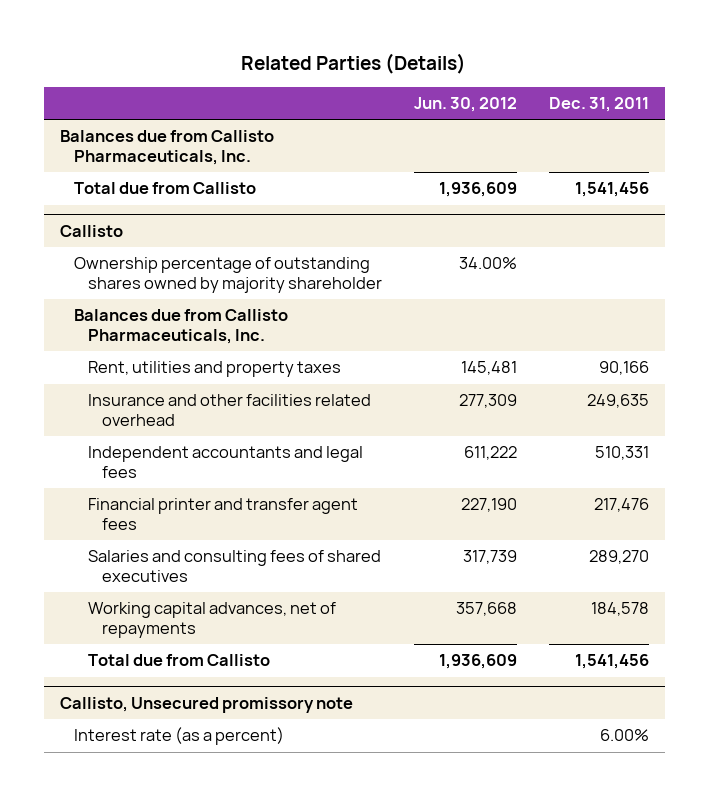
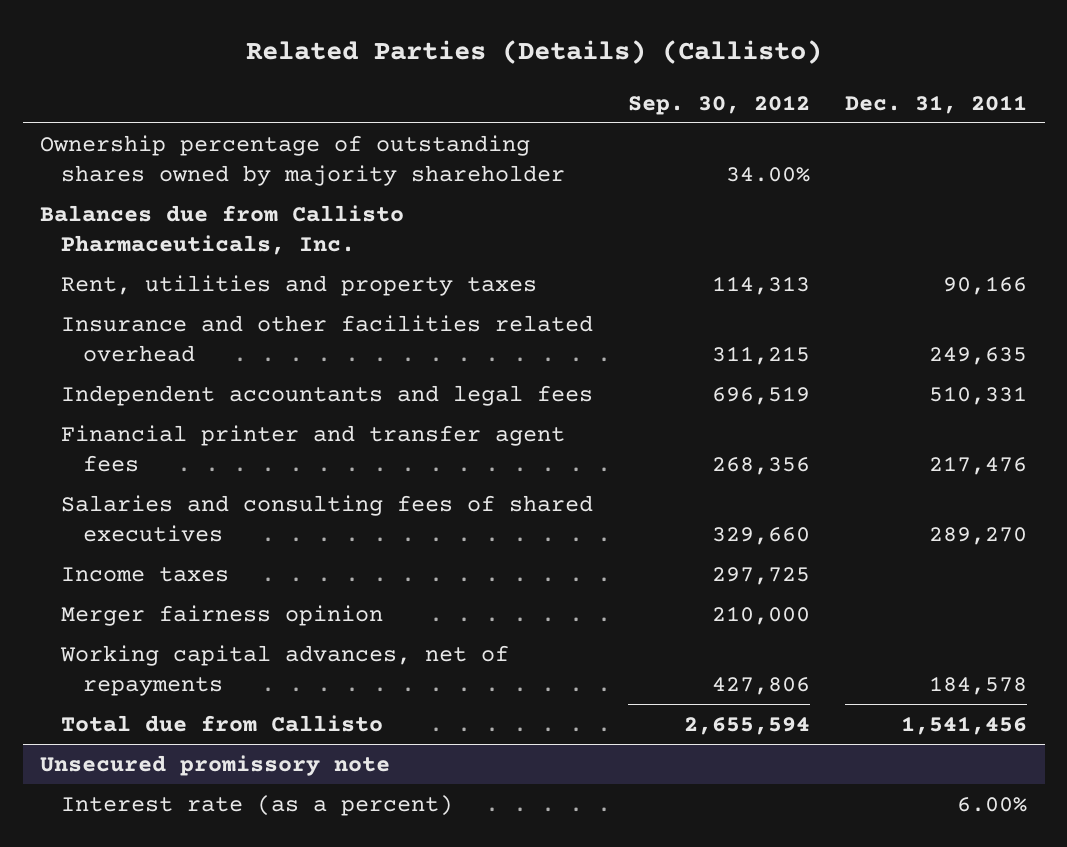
- Related Parties (Details)
+ Related Parties (Details) (Callisto)
- | Jun. 30, 2012 | Dec. 31, 2011
+ | Sep. 30, 2012 | Dec. 31, 2011
- Balances due from Callisto Pharmaceuticals, Inc.
- Total due from Callisto | 1,936,609 | 1,541,456
- Callisto
+ Income taxes | 297,725 |
+ Merger fairness opinion | 210,000 |
- Callisto, Unsecured promissory note
+ Unsecured promissory note

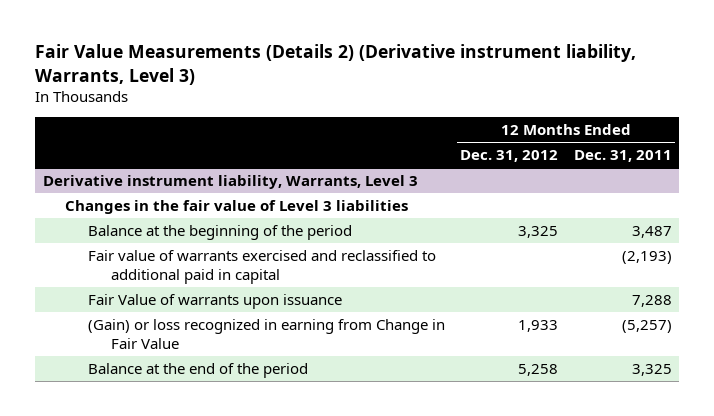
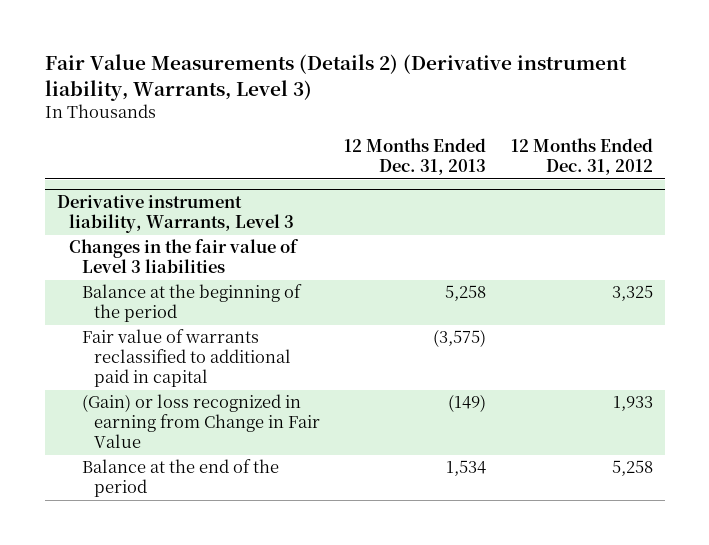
- | 12 Months Ended Dec. 31, 2012 | 12 Months Ended Dec. 31, 2011
+ | 12 Months Ended Dec. 31, 2013 | 12 Months Ended Dec. 31, 2012
@ Derivative instrument liability, Warrants, Level 3
- Fair value of warrants exercised and reclassified to additional paid in capital | | (2,193)
- Fair Value of warrants upon issuance | | 7,288
+ Fair value of warrants reclassified to additional paid in capital | (3,575) |

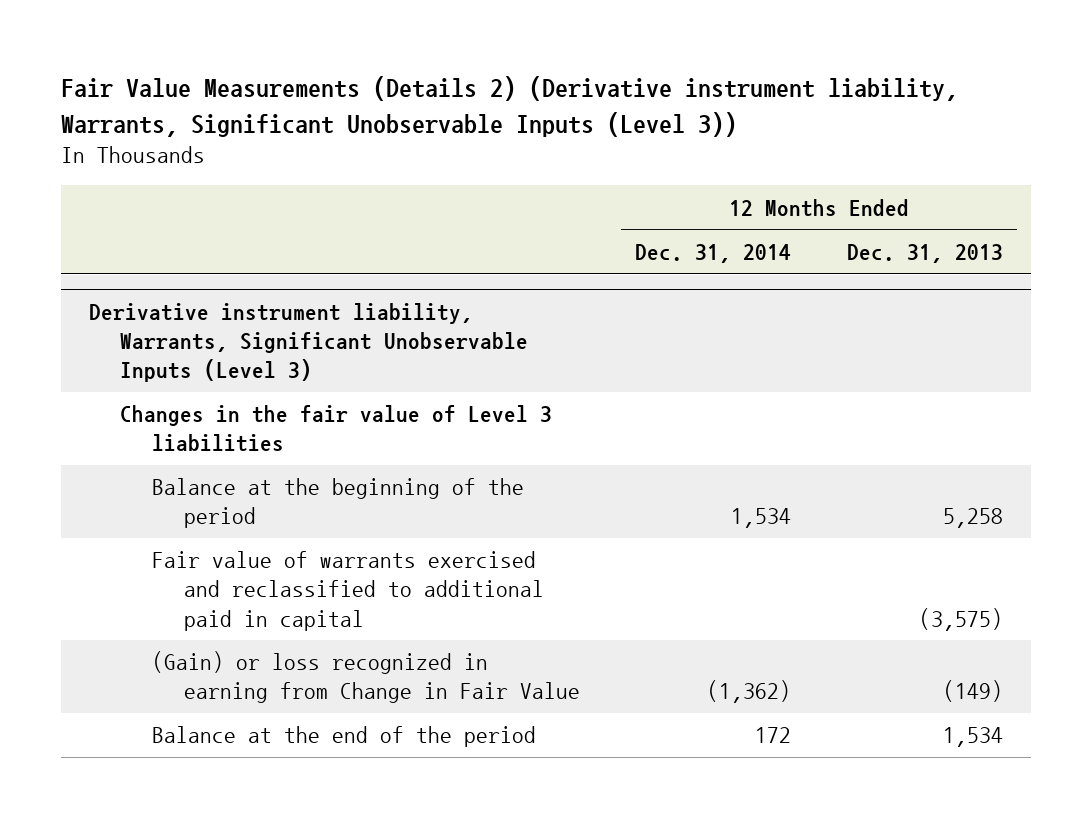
- Fair Value Measurements (Details 2) (Derivative instrument liability, Warrants, Level 3)
+ Fair Value Measurements (Details 2) (Derivative instrument liability, Warrants, Significant Unobservable Inputs (Level 3))
- | 12 Months Ended Dec. 31, 2013 | 12 Months Ended Dec. 31, 2012
+ | 12 Months Ended Dec. 31, 2014 | 12 Months Ended Dec. 31, 2013
- Derivative instrument liability, Warrants, Level 3
+ Derivative instrument liability, Warrants, Significant Unobservable Inputs (Level 3)
- Fair value of warrants reclassified to additional paid in capital | (3,575) |
+ Fair value of warrants exercised and reclassified to additional paid in capital | | (3,575)

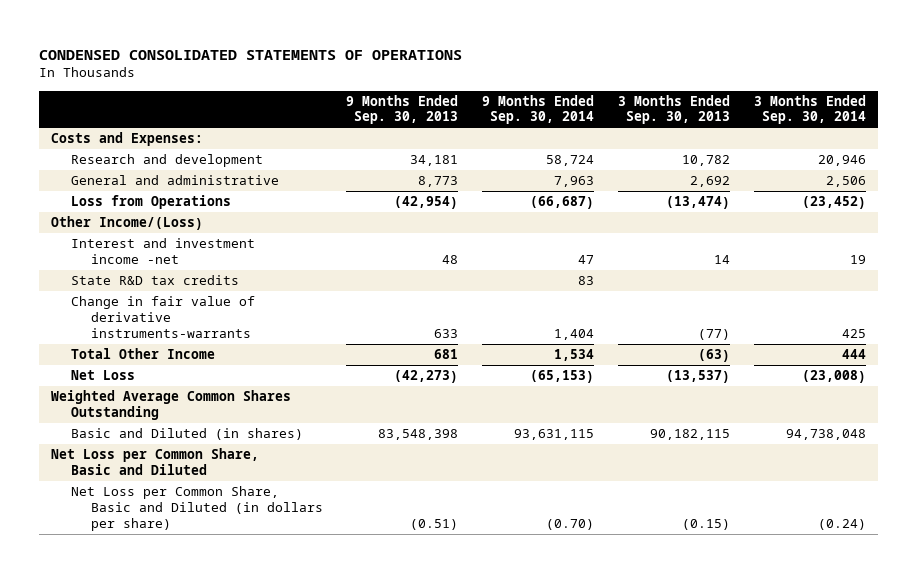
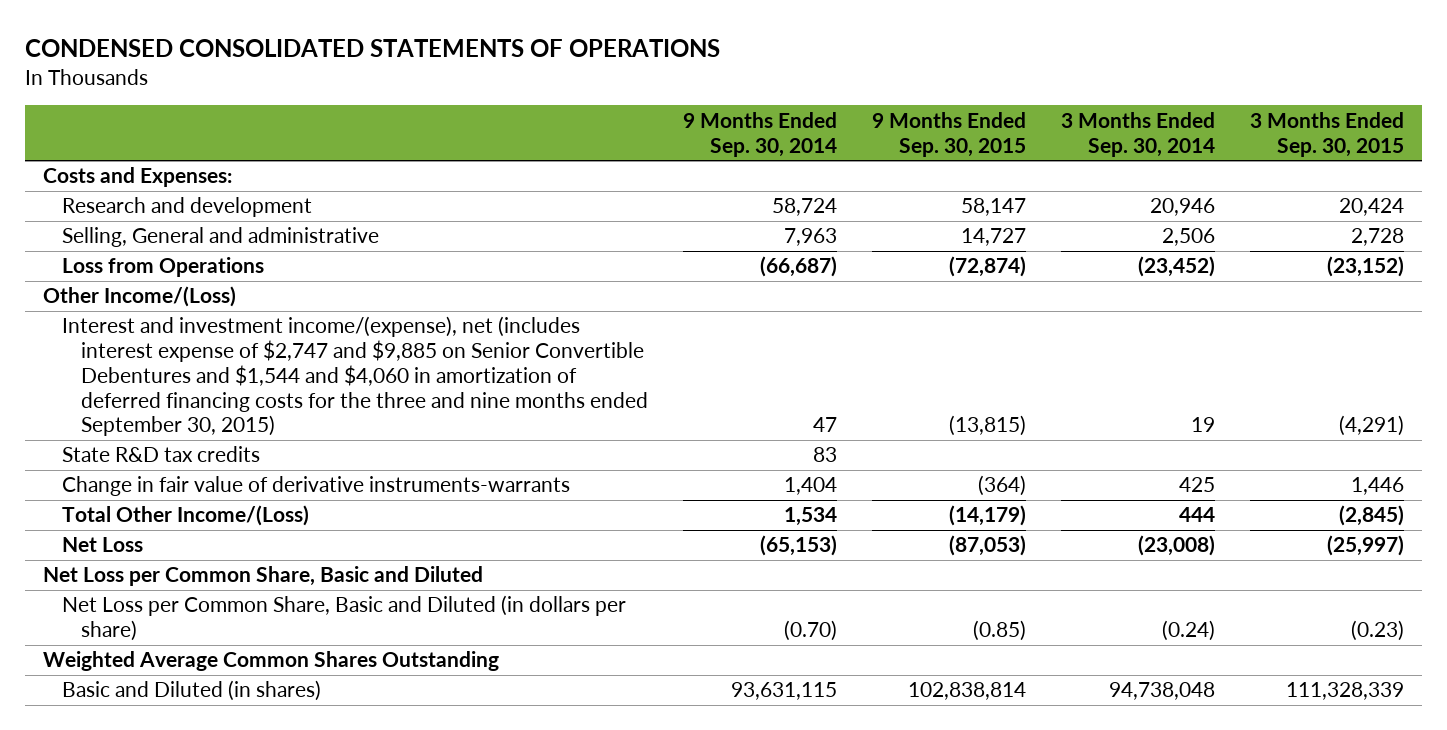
- | 9 Months Ended Sep. 30, 2013 | 9 Months Ended Sep. 30, 2014 | 3 Months Ended Sep. 30, 2013 | 3 Months Ended Sep. 30, 2014
+ | 9 Months Ended Sep. 30, 2014 | 9 Months Ended Sep. 30, 2015 | 3 Months Ended Sep. 30, 2014 | 3 Months Ended Sep. 30, 2015
- General and administrative | 8,773 | 7,963 | 2,692 | 2,506
+ Selling, General and administrative | 7,963 | 14,727 | 2,506 | 2,728
- Interest and investment income -net | 48 | 47 | 14 | 19
+ Interest and investment income/(expense), net (includes interest expense of $2,747 and $9,885 on Senior Convertible Debentures and $1,544 and $4,060 in amortization of deferred financing costs for the three and nine months ended September 30, 2015) | 47 | (13,815) | 19 | (4,291)
- Total Other Income | 681 | 1,534 | (63) | 444
+ Total Other Income/(Loss) | 1,534 | (14,179) | 444 | (2,845)
moved down: Weighted Average Common Shares Outstanding
moved down: Basic and Diluted (in shares) | 93,631,115 | 102,838,814 | 94,738,048 | 111,328,339

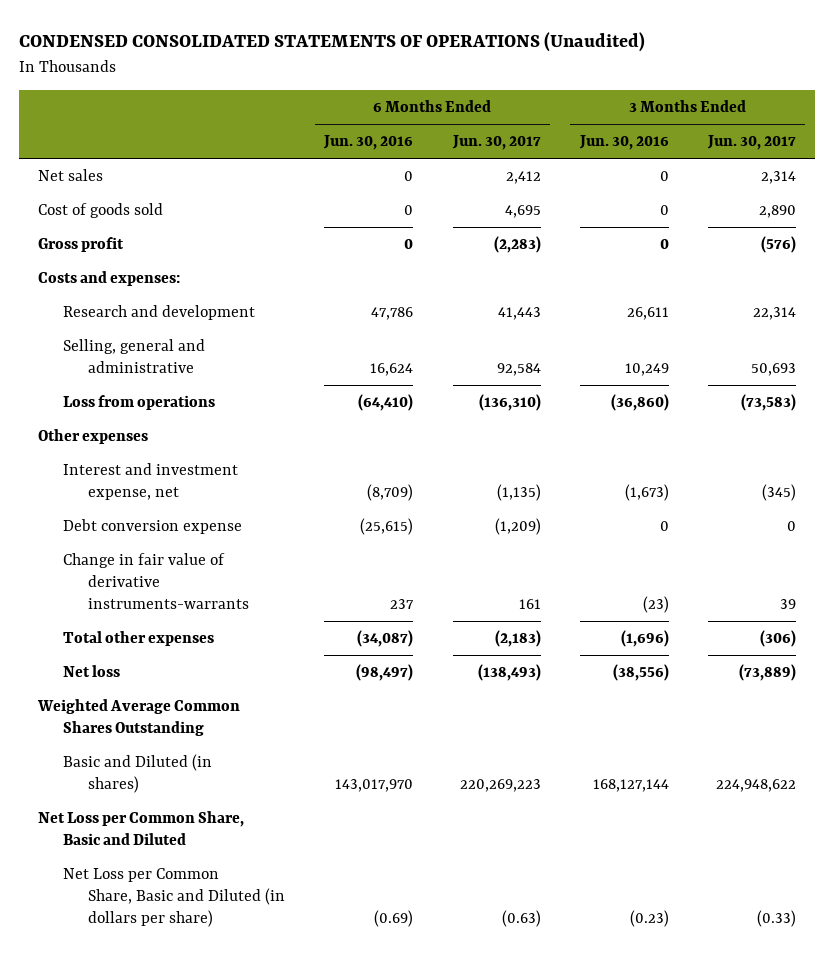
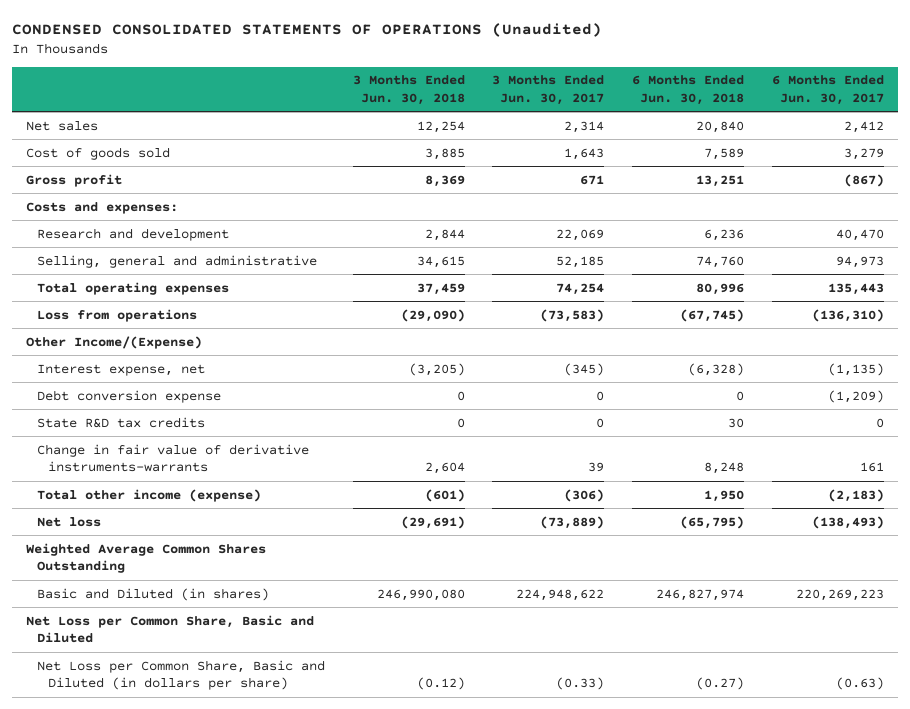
- | 6 Months Ended Jun. 30, 2016 | 6 Months Ended Jun. 30, 2017 | 3 Months Ended Jun. 30, 2016 | 3 Months Ended Jun. 30, 2017
+ | 3 Months Ended Jun. 30, 2018 | 3 Months Ended Jun. 30, 2017 | 6 Months Ended Jun. 30, 2018 | 6 Months Ended Jun. 30, 2017
- Cost of goods sold | 0 | 4,695 | 0 | 2,890
- Gross profit | 0 | (2,283) | 0 | (576)
+ Cost of goods sold | 3,885 | 1,643 | 7,589 | 3,279
+ Gross profit | 8,369 | 671 | 13,251 | (867)
- Research and development | 47,786 | 41,443 | 26,611 | 22,314
- Selling, general and administrative | 16,624 | 92,584 | 10,249 | 50,693
+ Research and development | 2,844 | 22,069 | 6,236 | 40,470
+ Selling, general and administrative | 34,615 | 52,185 | 74,760 | 94,973
+ Total operating expenses | 37,459 | 74,254 | 80,996 | 135,443
- Other expenses
- Interest and investment expense, net | (8,709) | (1,135) | (1,673) | (345)
+ Other Income/(Expense)
+ Interest expense, net | (3,205) | (345) | (6,328) | (1,135)
+ State R&D tax credits | 0 | 0 | 30 | 0
- Total other expenses | (34,087) | (2,183) | (1,696) | (306)
+ Total other income (expense) | (601) | (306) | 1,950 | (2,183)

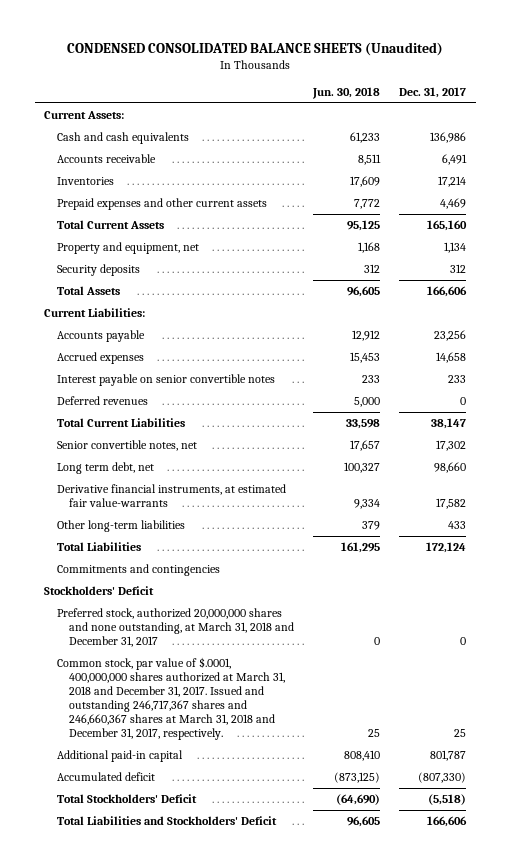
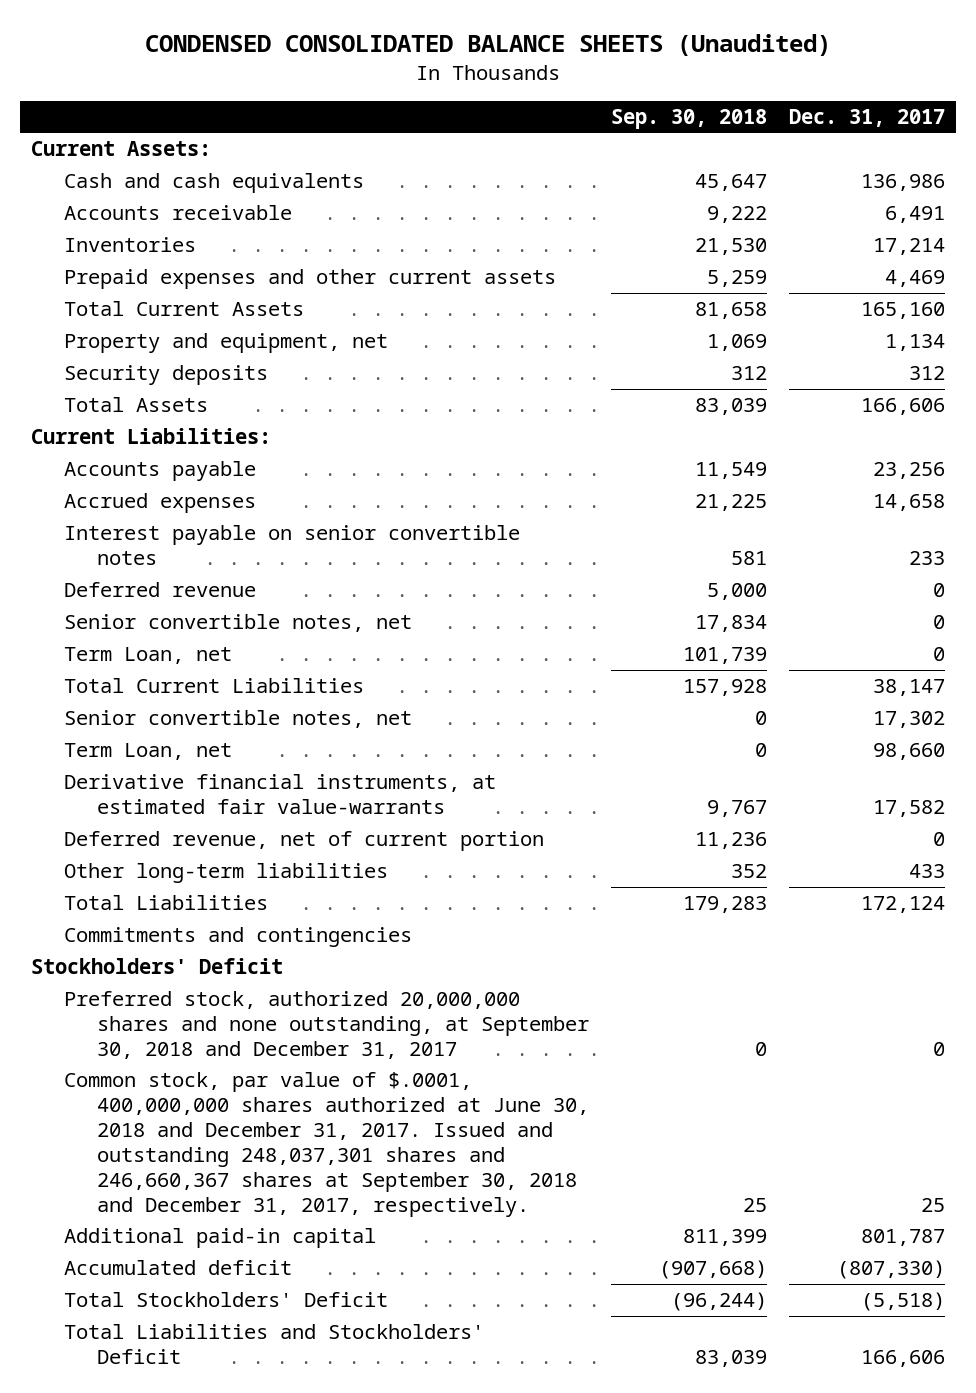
- | Jun. 30, 2018 | Dec. 31, 2017
+ | Sep. 30, 2018 | Dec. 31, 2017
- Deferred revenues | 5,000 | 0
+ Deferred revenue | 5,000 | 0
+ Senior convertible notes, net | 17,834 | 0
+ Term Loan, net | 101,739 | 0
- Long term debt, net | 100,327 | 98,660
+ Term Loan, net | 0 | 98,660
+ Deferred revenue, net of current portion | 11,236 | 0
- Preferred stock, authorized 20,000,000 shares and none outstanding, at March 31, 2018 and December 31, 2017 | 0 | 0
- Common stock, par value of $.0001, 400,000,000 shares authorized at March 31, 2018 and December 31, 2017. Issued and outstanding 246,717,367 shares and 246,660,367 shares at March 31, 2018 and December 31, 2017, respectively. | 25 | 25
+ Preferred stock, authorized 20,000,000 shares and none outstanding, at September 30, 2018 and December 31, 2017 | 0 | 0
+ Common stock, par value of $.0001, 400,000,000 shares authorized at June 30, 2018 and December 31, 2017. Issued and outstanding 248,037,301 shares and 246,660,367 shares at September 30, 2018 and December 31, 2017, respectively. | 25 | 25

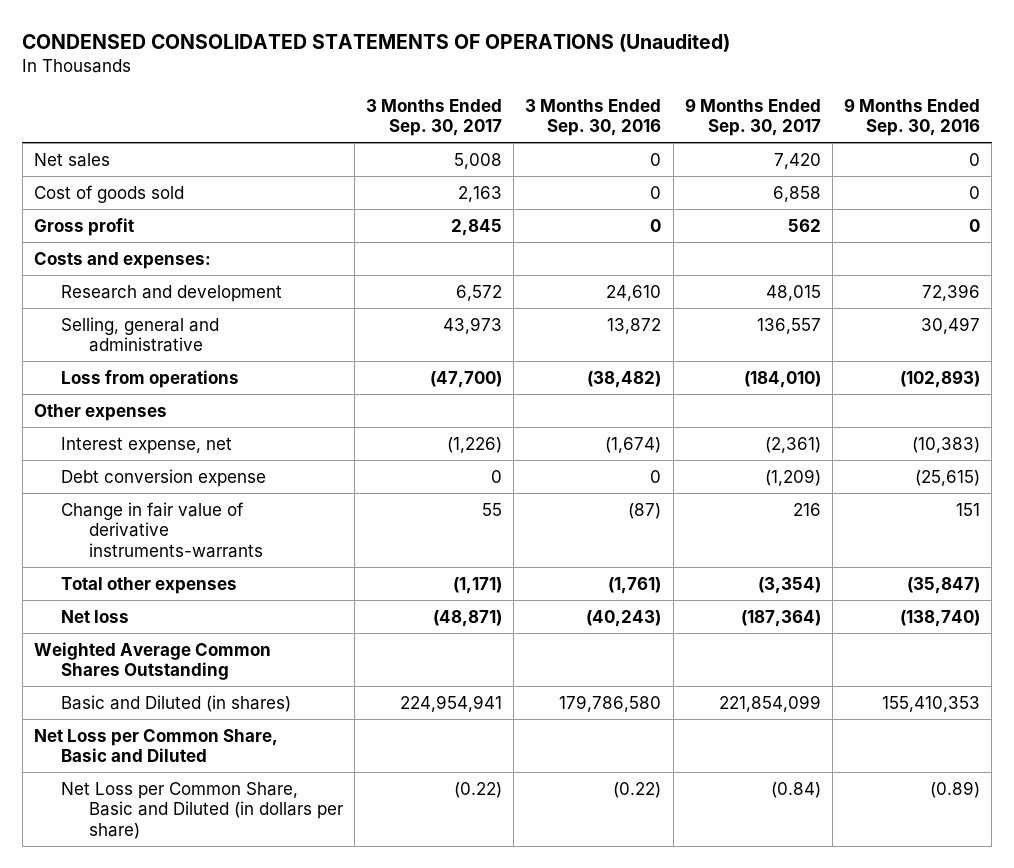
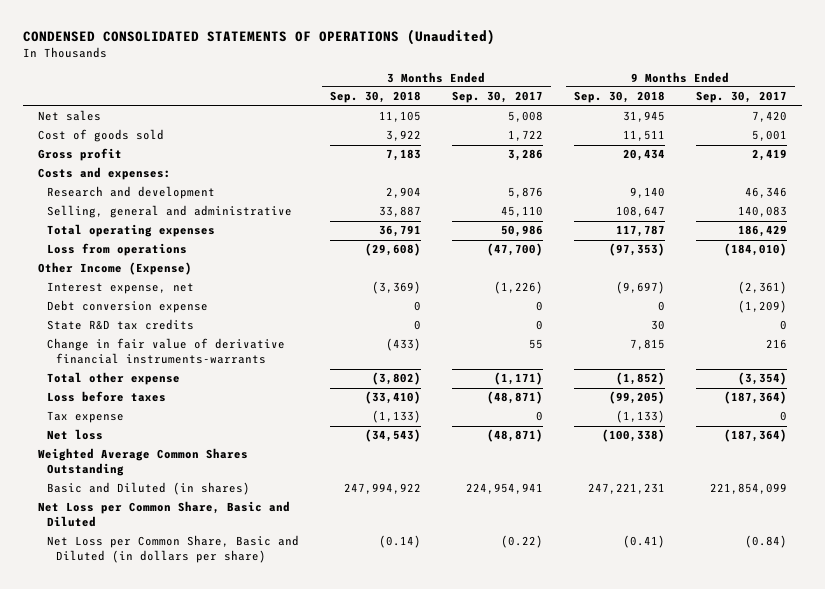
- | 3 Months Ended Sep. 30, 2017 | 3 Months Ended Sep. 30, 2016 | 9 Months Ended Sep. 30, 2017 | 9 Months Ended Sep. 30, 2016
+ | 3 Months Ended Sep. 30, 2018 | 3 Months Ended Sep. 30, 2017 | 9 Months Ended Sep. 30, 2018 | 9 Months Ended Sep. 30, 2017
- Cost of goods sold | 2,163 | 0 | 6,858 | 0
- Gross profit | 2,845 | 0 | 562 | 0
+ Cost of goods sold | 3,922 | 1,722 | 11,511 | 5,001
+ Gross profit | 7,183 | 3,286 | 20,434 | 2,419
- Research and development | 6,572 | 24,610 | 48,015 | 72,396
- Selling, general and administrative | 43,973 | 13,872 | 136,557 | 30,497
+ Research and development | 2,904 | 5,876 | 9,140 | 46,346
+ Selling, general and administrative | 33,887 | 45,110 | 108,647 | 140,083
+ Total operating expenses | 36,791 | 50,986 | 117,787 | 186,429
- Other expenses
+ Other Income (Expense)
- Change in fair value of derivative instruments-warrants | 55 | (87) | 216 | 151
- Total other expenses | (1,171) | (1,761) | (3,354) | (35,847)
+ State R&D tax credits | 0 | 0 | 30 | 0
+ Change in fair value of derivative financial instruments-warrants | (433) | 55 | 7,815 | 216
+ Total other expense | (3,802) | (1,171) | (1,852) | (3,354)
+ Loss before taxes | (33,410) | (48,871) | (99,205) | (187,364)
+ Tax expense | (1,133) | 0 | (1,133) | 0

